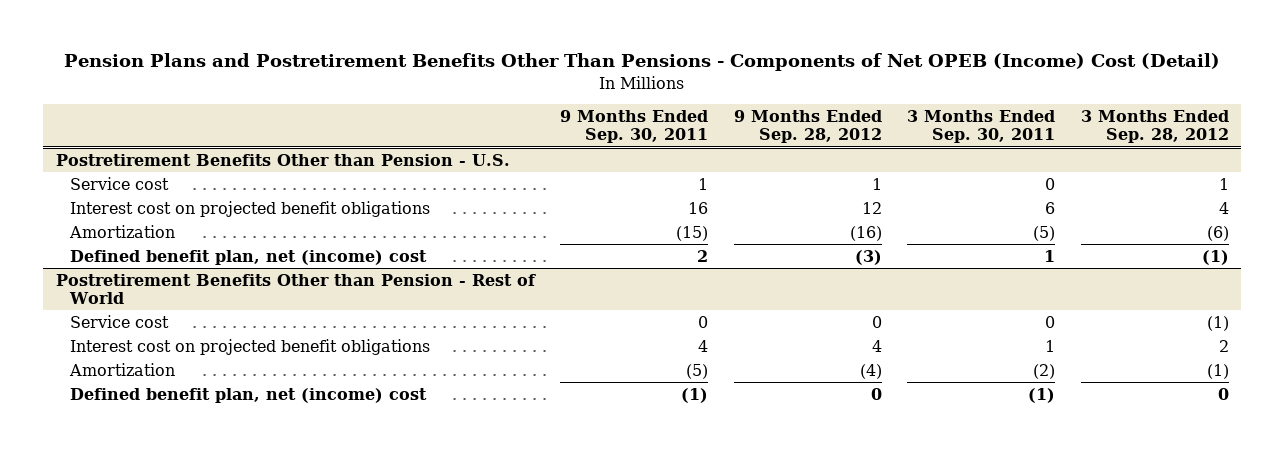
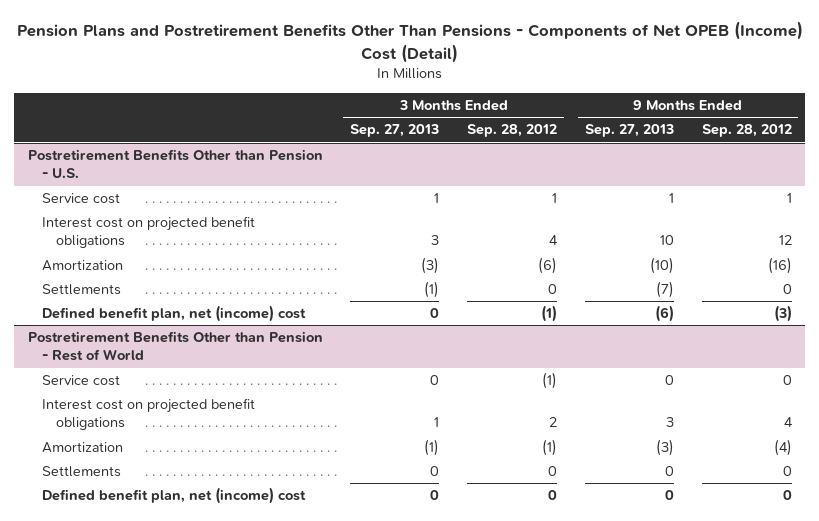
- | 9 Months Ended Sep. 30, 2011 | 9 Months Ended Sep. 28, 2012 | 3 Months Ended Sep. 30, 2011 | 3 Months Ended Sep. 28, 2012
+ | 3 Months Ended Sep. 27, 2013 | 3 Months Ended Sep. 28, 2012 | 9 Months Ended Sep. 27, 2013 | 9 Months Ended Sep. 28, 2012
@ Postretirement Benefits Other than Pension - U.S.
+ Settlements | (1) | 0 | (7) | 0
@ Postretirement Benefits Other than Pension - Rest of World
+ Settlements | 0 | 0 | 0 | 0

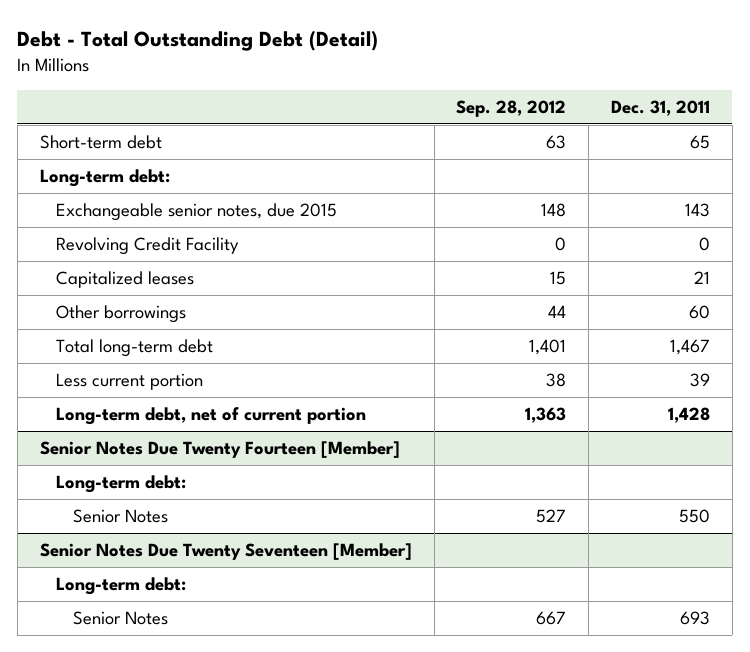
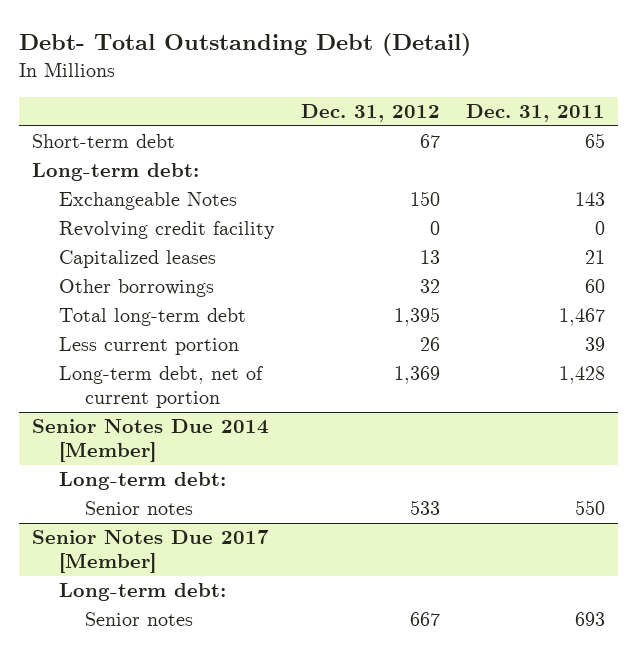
- Debt - Total Outstanding Debt (Detail)
+ Debt- Total Outstanding Debt (Detail)
- | Sep. 28, 2012 | Dec. 31, 2011
+ | Dec. 31, 2012 | Dec. 31, 2011
- Exchangeable senior notes, due 2015 | 148 | 143
- Revolving Credit Facility | 0 | 0
+ Exchangeable Notes | 150 | 143
+ Revolving credit facility | 0 | 0
- Senior Notes Due Twenty Fourteen [Member]
+ Senior Notes Due 2014 [Member]
- Senior Notes | 527 | 550
- Senior Notes Due Twenty Seventeen [Member]
+ Senior notes | 533 | 550
+ Senior Notes Due 2017 [Member]
- Senior Notes | 667 | 693
+ Senior notes | 667 | 693

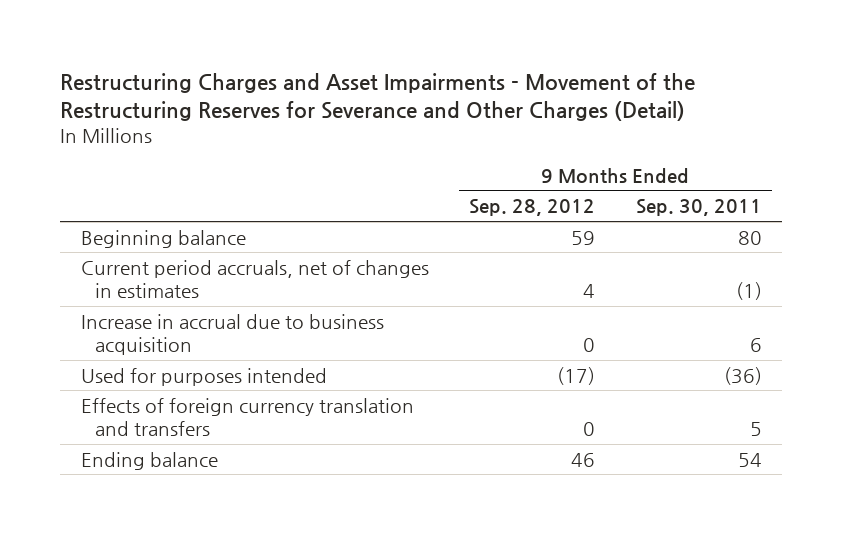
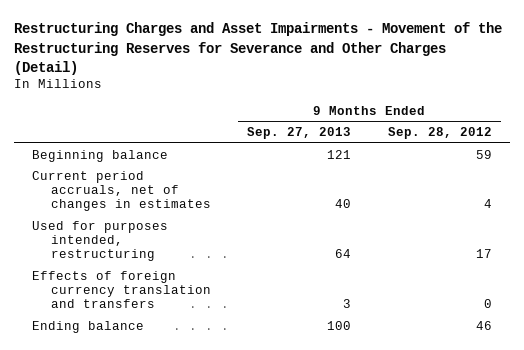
- | 9 Months Ended Sep. 28, 2012 | 9 Months Ended Sep. 30, 2011
+ | 9 Months Ended Sep. 27, 2013 | 9 Months Ended Sep. 28, 2012
- Increase in accrual due to business acquisition | 0 | 6
- Used for purposes intended | (17) | (36)
+ Used for purposes intended, restructuring | 64 | 17

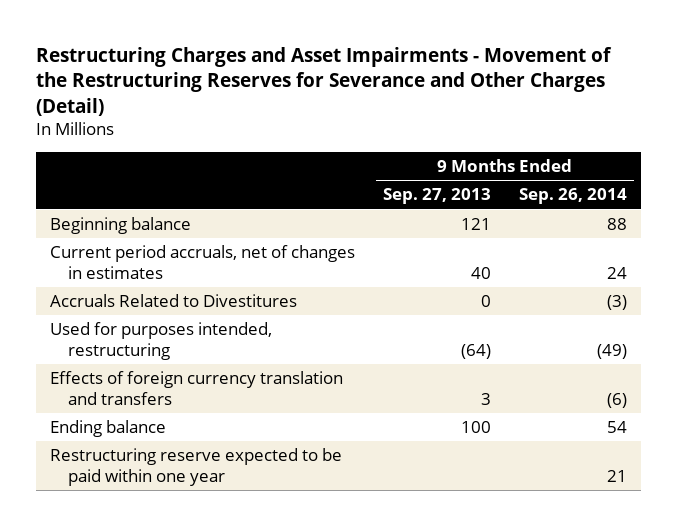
- | 9 Months Ended Sep. 27, 2013 | 9 Months Ended Sep. 28, 2012
+ | 9 Months Ended Sep. 27, 2013 | 9 Months Ended Sep. 26, 2014
- Used for purposes intended, restructuring | 64 | 17
+ Accruals Related to Divestitures | 0 | (3)
+ Used for purposes intended, restructuring | (64) | (49)
+ Restructuring reserve expected to be paid within one year | | 21

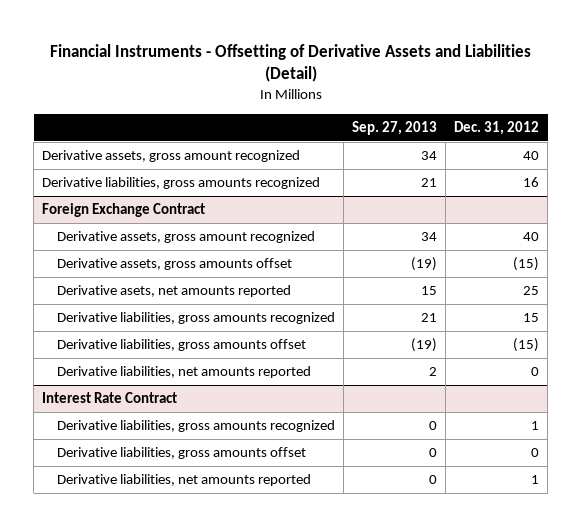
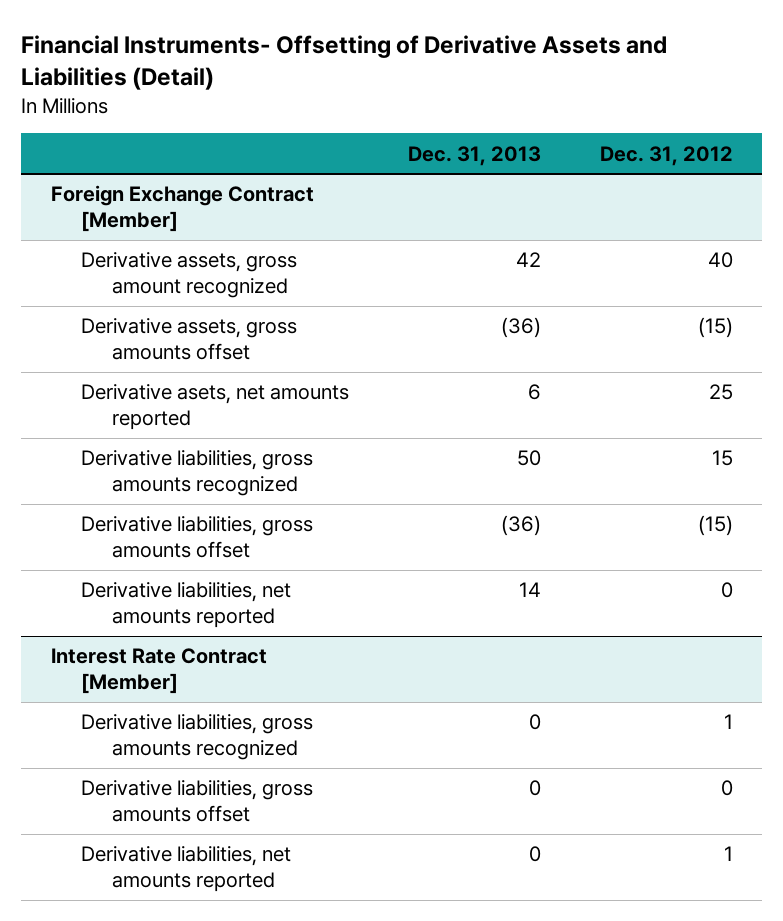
- Financial Instruments - Offsetting of Derivative Assets and Liabilities (Detail)
+ Financial Instruments- Offsetting of Derivative Assets and Liabilities (Detail)
- | Sep. 27, 2013 | Dec. 31, 2012
+ | Dec. 31, 2013 | Dec. 31, 2012
- Derivative assets, gross amount recognized | 34 | 40
- Derivative liabilities, gross amounts recognized | 21 | 16
- Foreign Exchange Contract
+ Foreign Exchange Contract [Member]
- Interest Rate Contract
+ Interest Rate Contract [Member]

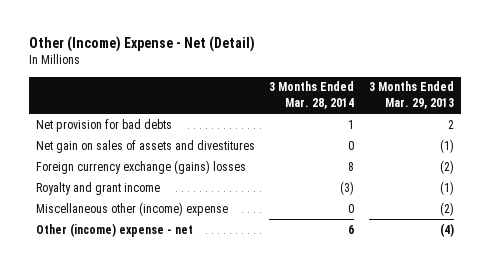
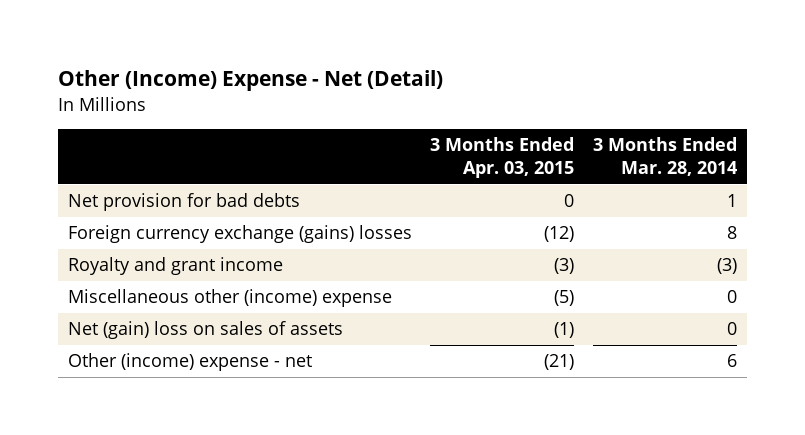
- | 3 Months Ended Mar. 28, 2014 | 3 Months Ended Mar. 29, 2013
+ | 3 Months Ended Apr. 03, 2015 | 3 Months Ended Mar. 28, 2014
- Net gain on sales of assets and divestitures | 0 | (1)
+ Net (gain) loss on sales of assets | (1) | 0

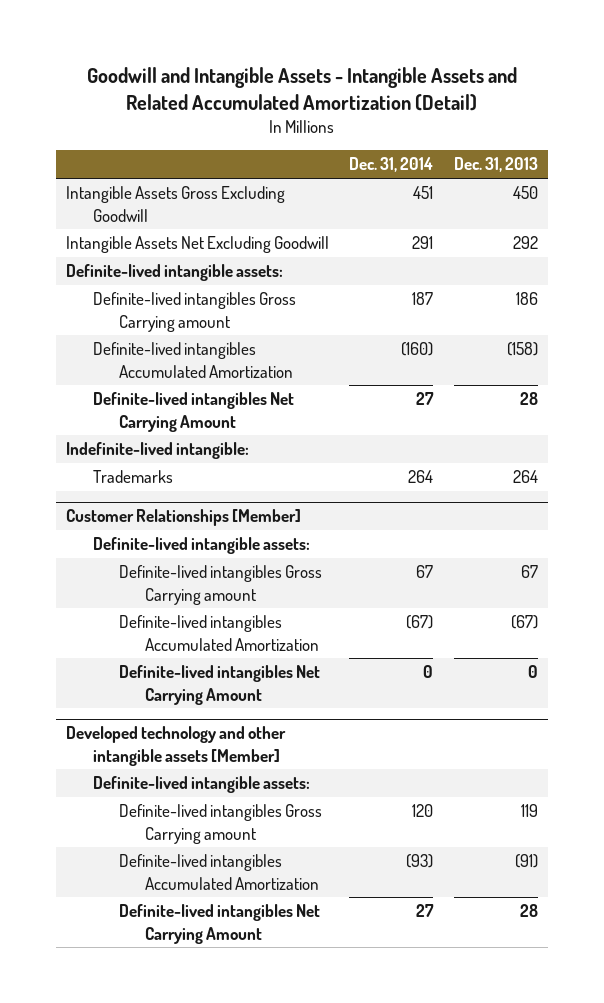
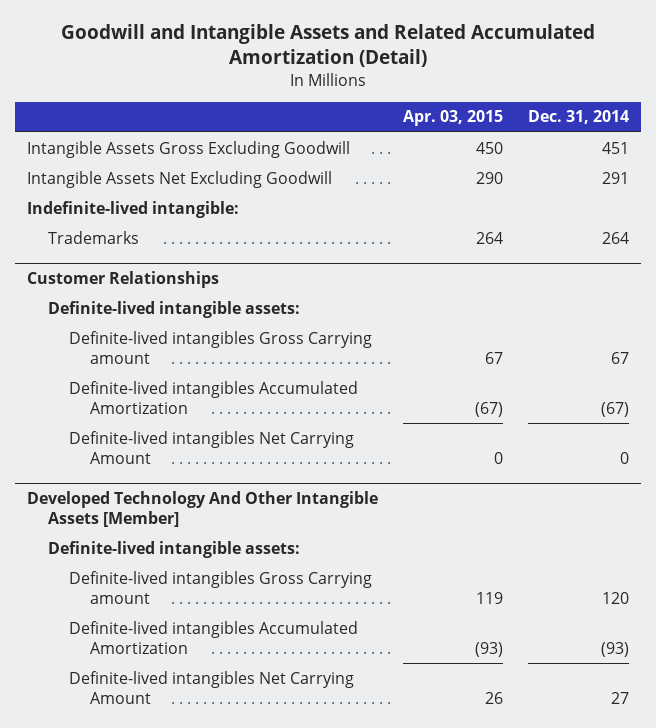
- Goodwill and Intangible Assets - Intangible Assets and Related Accumulated Amortization (Detail)
+ Goodwill and Intangible Assets and Related Accumulated Amortization (Detail)
- | Dec. 31, 2014 | Dec. 31, 2013
+ | Apr. 03, 2015 | Dec. 31, 2014
- Definite-lived intangible assets:
- Definite-lived intangibles Gross Carrying amount | 187 | 186
- Definite-lived intangibles Accumulated Amortization | (160) | (158)
- Definite-lived intangibles Net Carrying Amount | 27 | 28
- Customer Relationships [Member]
+ Customer Relationships
- Developed technology and other intangible assets [Member]
+ Developed Technology And Other Intangible Assets [Member]

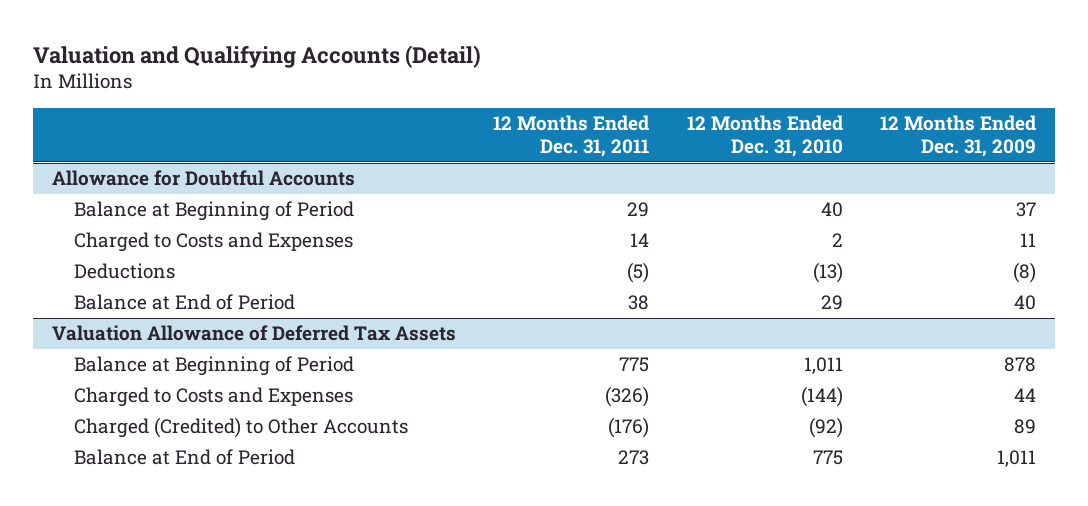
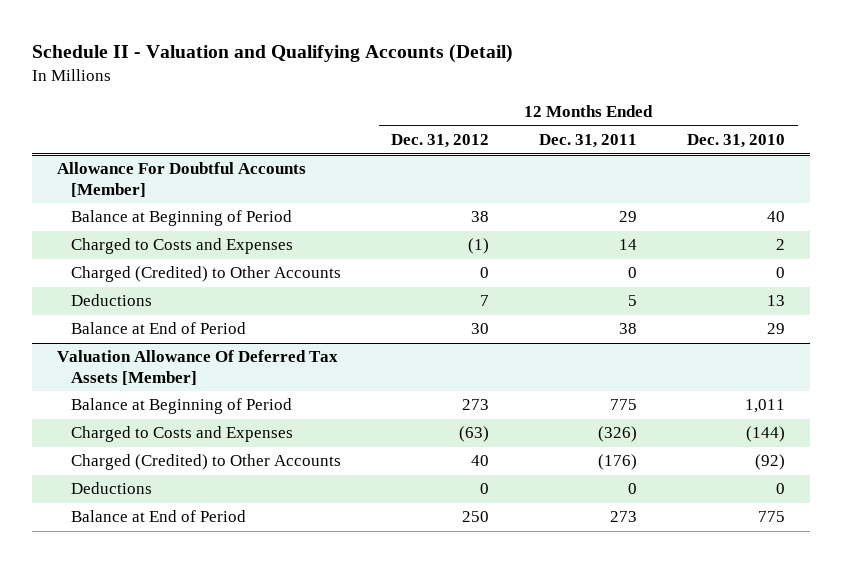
- Valuation and Qualifying Accounts (Detail)
+ Schedule II - Valuation and Qualifying Accounts (Detail)
- | 12 Months Ended Dec. 31, 2011 | 12 Months Ended Dec. 31, 2010 | 12 Months Ended Dec. 31, 2009
+ | 12 Months Ended Dec. 31, 2012 | 12 Months Ended Dec. 31, 2011 | 12 Months Ended Dec. 31, 2010
- Allowance for Doubtful Accounts
+ Allowance For Doubtful Accounts [Member]
- Deductions | (5) | (13) | (8)
+ Charged (Credited) to Other Accounts | 0 | 0 | 0
+ Deductions | 7 | 5 | 13
- Valuation Allowance of Deferred Tax Assets
+ Valuation Allowance Of Deferred Tax Assets [Member]
+ Deductions | 0 | 0 | 0

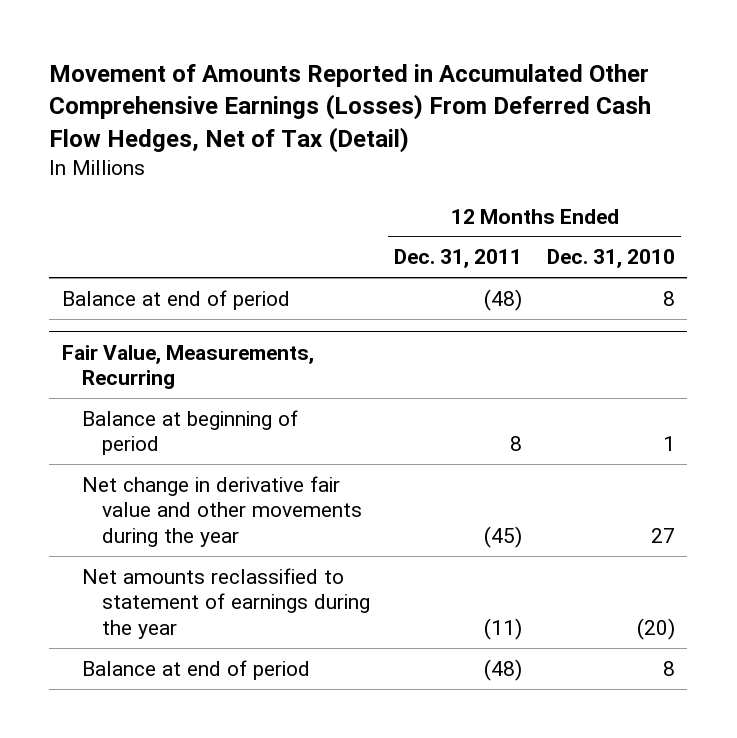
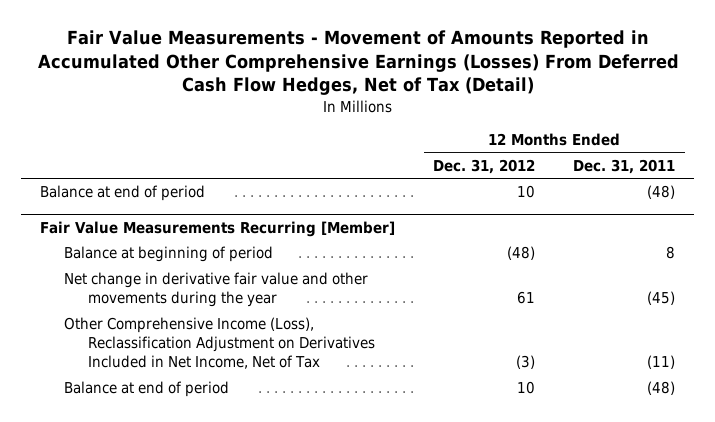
- Movement of Amounts Reported in Accumulated Other Comprehensive Earnings (Losses) From Deferred Cash Flow Hedges, Net of Tax (Detail)
+ Fair Value Measurements - Movement of Amounts Reported in Accumulated Other Comprehensive Earnings (Losses) From Deferred Cash Flow Hedges, Net of Tax (Detail)
- | 12 Months Ended Dec. 31, 2011 | 12 Months Ended Dec. 31, 2010
+ | 12 Months Ended Dec. 31, 2012 | 12 Months Ended Dec. 31, 2011
- Fair Value, Measurements, Recurring
+ Fair Value Measurements Recurring [Member]
- Net amounts reclassified to statement of earnings during the year | (11) | (20)
+ Other Comprehensive Income (Loss), Reclassification Adjustment on Derivatives Included in Net Income, Net of Tax | (3) | (11)

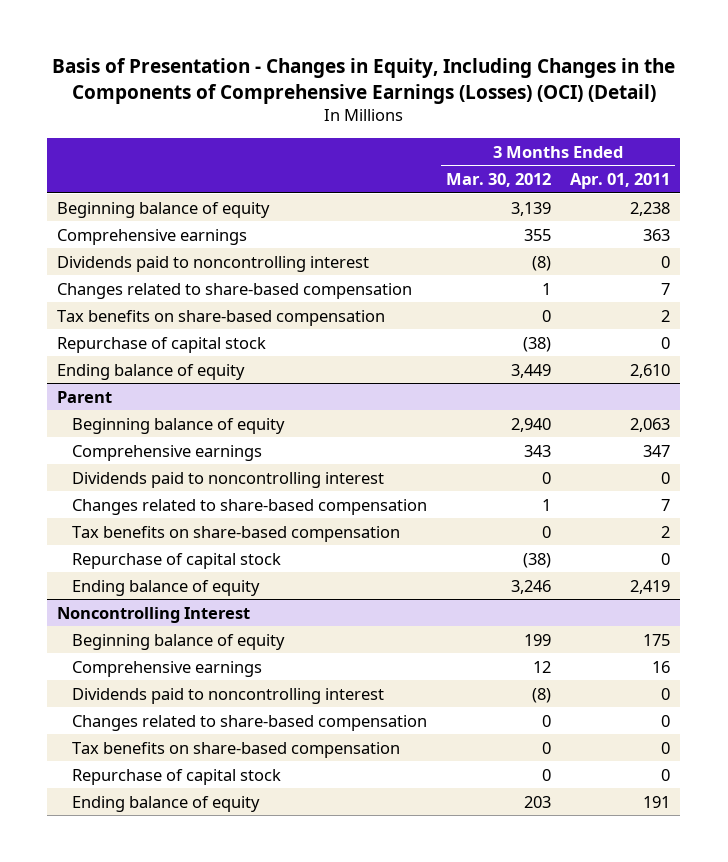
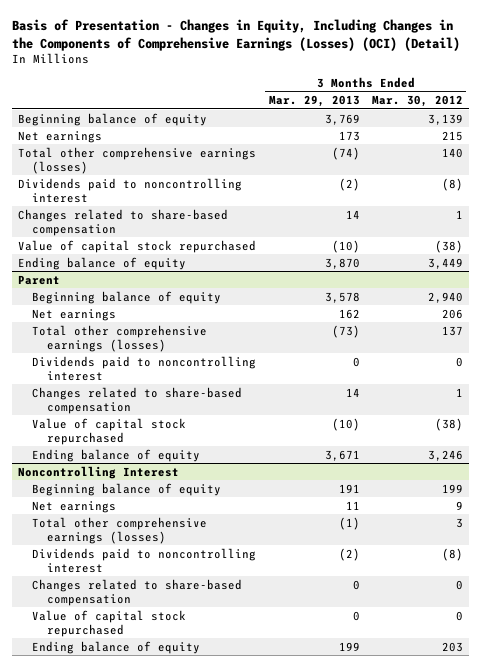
- | 3 Months Ended Mar. 30, 2012 | 3 Months Ended Apr. 01, 2011
+ | 3 Months Ended Mar. 29, 2013 | 3 Months Ended Mar. 30, 2012
- Comprehensive earnings | 355 | 363
+ Net earnings | 173 | 215
+ Total other comprehensive earnings (losses) | (74) | 140
- Tax benefits on share-based compensation | 0 | 2
- Repurchase of capital stock | (38) | 0
+ Value of capital stock repurchased | (10) | (38)
@ Parent
- Comprehensive earnings | 343 | 347
+ Net earnings | 162 | 206
+ Total other comprehensive earnings (losses) | (73) | 137
- Tax benefits on share-based compensation | 0 | 2
- Repurchase of capital stock | (38) | 0
+ Value of capital stock repurchased | (10) | (38)
@ Noncontrolling Interest
- Comprehensive earnings | 12 | 16
+ Net earnings | 11 | 9
+ Total other comprehensive earnings (losses) | (1) | 3
- Tax benefits on share-based compensation | 0 | 0
- Repurchase of capital stock | 0 | 0
+ Value of capital stock repurchased | 0 | 0

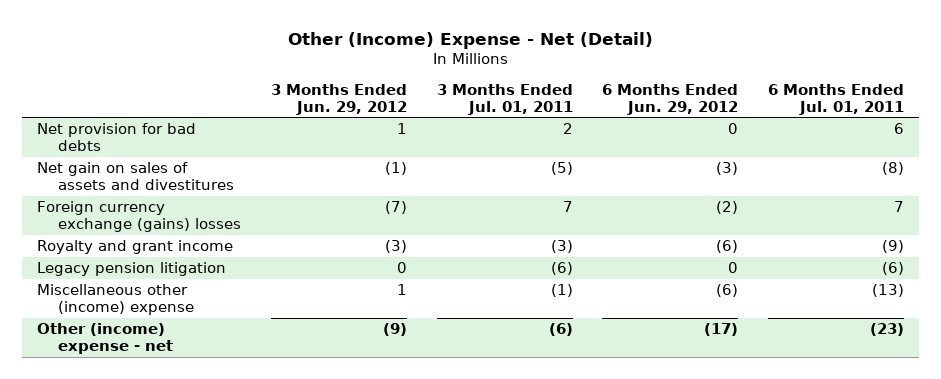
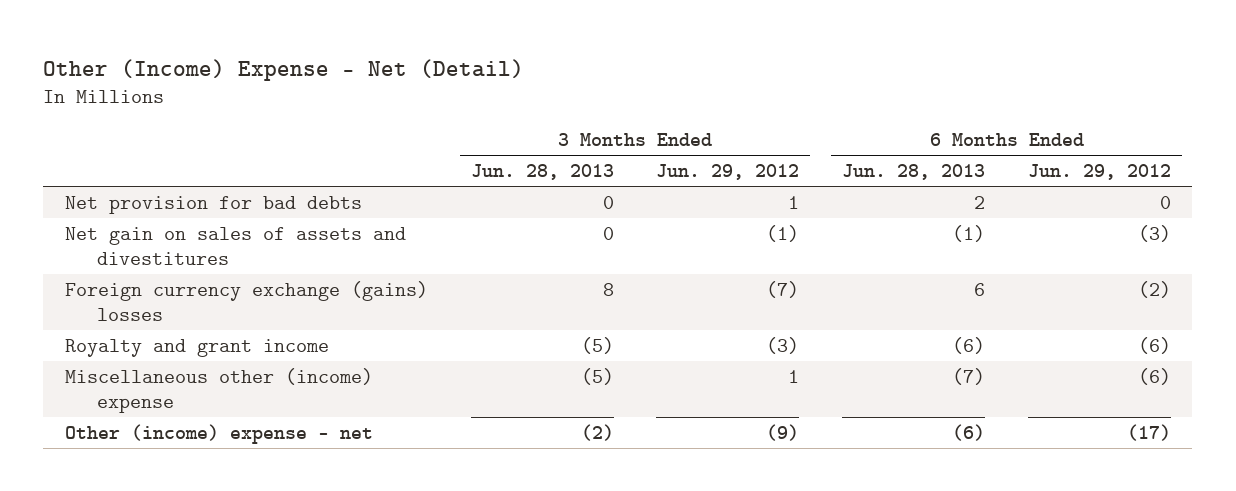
- | 3 Months Ended Jun. 29, 2012 | 3 Months Ended Jul. 01, 2011 | 6 Months Ended Jun. 29, 2012 | 6 Months Ended Jul. 01, 2011
+ | 3 Months Ended Jun. 28, 2013 | 3 Months Ended Jun. 29, 2012 | 6 Months Ended Jun. 28, 2013 | 6 Months Ended Jun. 29, 2012
- Legacy pension litigation | 0 | (6) | 0 | (6)

